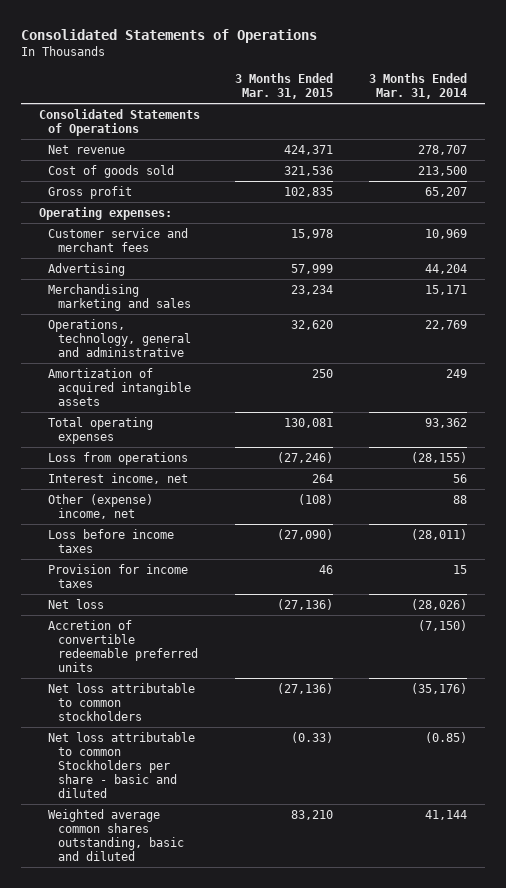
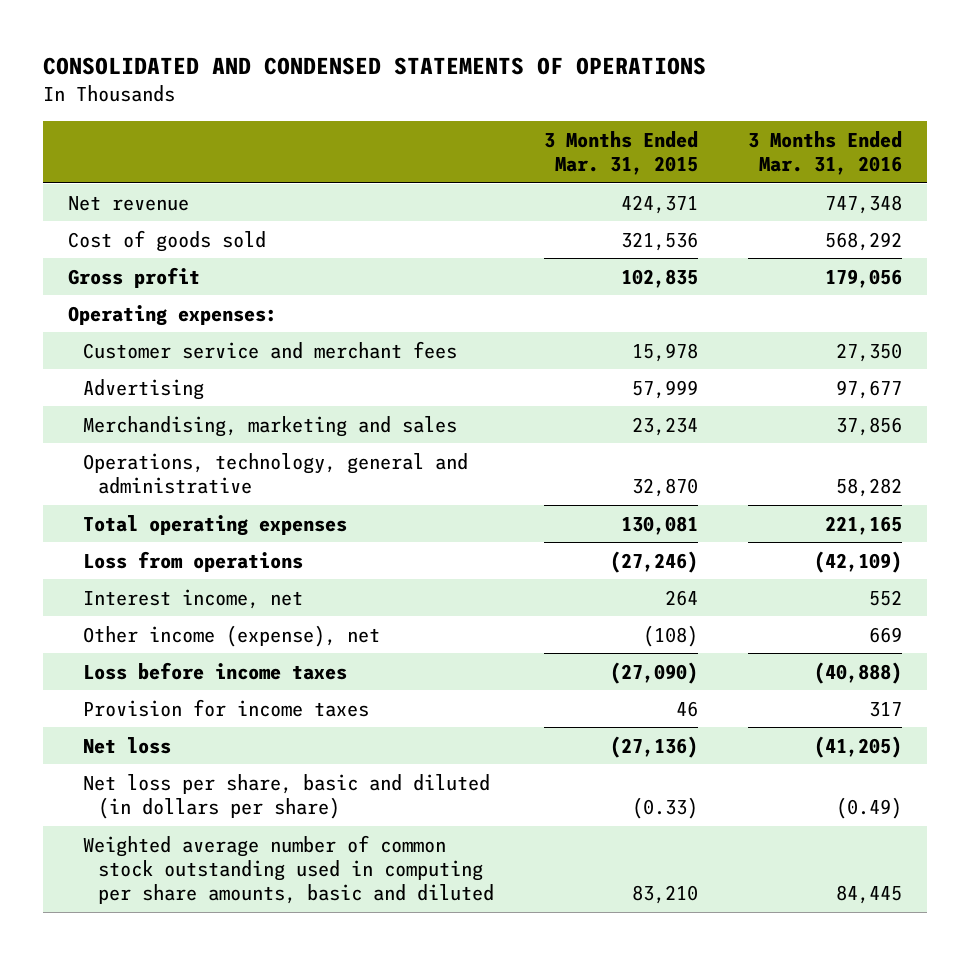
- Consolidated Statements of Operations
+ CONSOLIDATED AND CONDENSED STATEMENTS OF OPERATIONS
- | 3 Months Ended Mar. 31, 2015 | 3 Months Ended Mar. 31, 2014
+ | 3 Months Ended Mar. 31, 2015 | 3 Months Ended Mar. 31, 2016
- Consolidated Statements of Operations
- Merchandising marketing and sales | 23,234 | 15,171
- Operations, technology, general and administrative | 32,620 | 22,769
- Amortization of acquired intangible assets | 250 | 249
+ Merchandising, marketing and sales | 23,234 | 37,856
+ Operations, technology, general and administrative | 32,870 | 58,282
- Other (expense) income, net | (108) | 88
+ Other income (expense), net | (108) | 669
- Accretion of convertible redeemable preferred units | | (7,150)
- Net loss attributable to common stockholders | (27,136) | (35,176)
- Net loss attributable to common Stockholders per share - basic and diluted | (0.33) | (0.85)
- Weighted average common shares outstanding, basic and diluted | 83,210 | 41,144
+ Net loss per share, basic and diluted (in dollars per share) | (0.33) | (0.49)
+ Weighted average number of common stock outstanding used in computing per share amounts, basic and diluted | 83,210 | 84,445

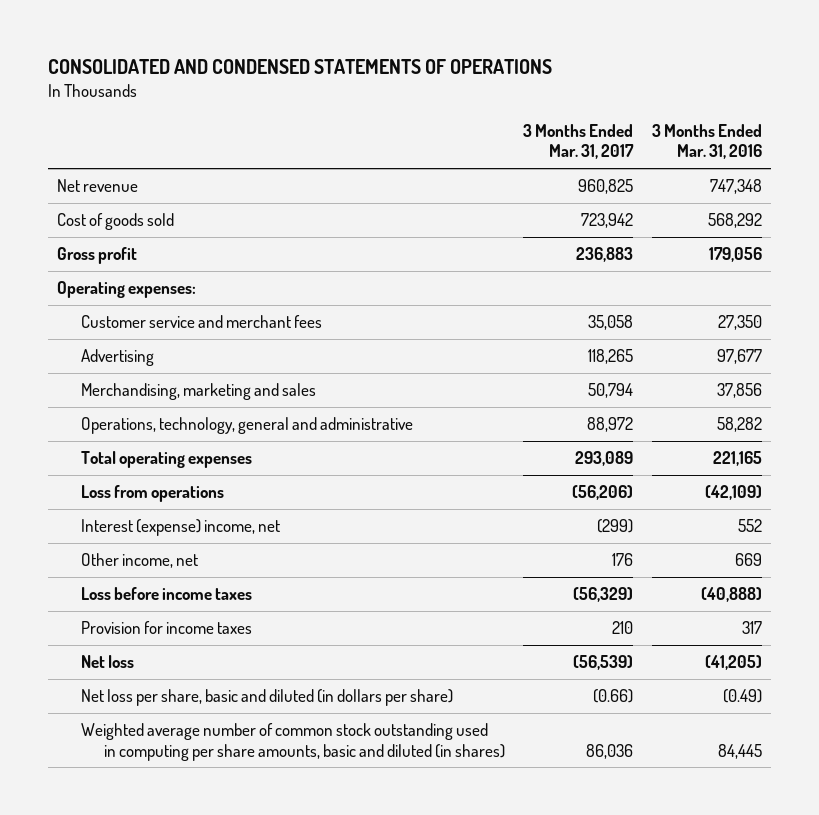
- | 3 Months Ended Mar. 31, 2015 | 3 Months Ended Mar. 31, 2016
+ | 3 Months Ended Mar. 31, 2017 | 3 Months Ended Mar. 31, 2016
- Interest income, net | 264 | 552
- Other income (expense), net | (108) | 669
+ Interest (expense) income, net | (299) | 552
+ Other income, net | 176 | 669
- Weighted average number of common stock outstanding used in computing per share amounts, basic and diluted | 83,210 | 84,445
+ Weighted average number of common stock outstanding used in computing per share amounts, basic and diluted (in shares) | 86,036 | 84,445

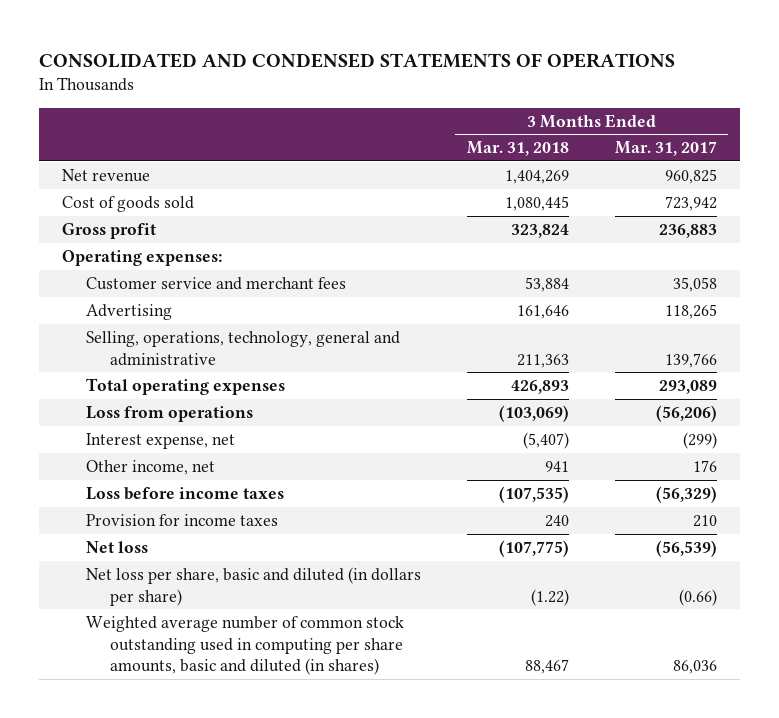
- | 3 Months Ended Mar. 31, 2017 | 3 Months Ended Mar. 31, 2016
+ | 3 Months Ended Mar. 31, 2018 | 3 Months Ended Mar. 31, 2017
- Merchandising, marketing and sales | 50,794 | 37,856
- Operations, technology, general and administrative | 88,972 | 58,282
+ Selling, operations, technology, general and administrative | 211,363 | 139,766
- Interest (expense) income, net | (299) | 552
+ Interest expense, net | (5,407) | (299)

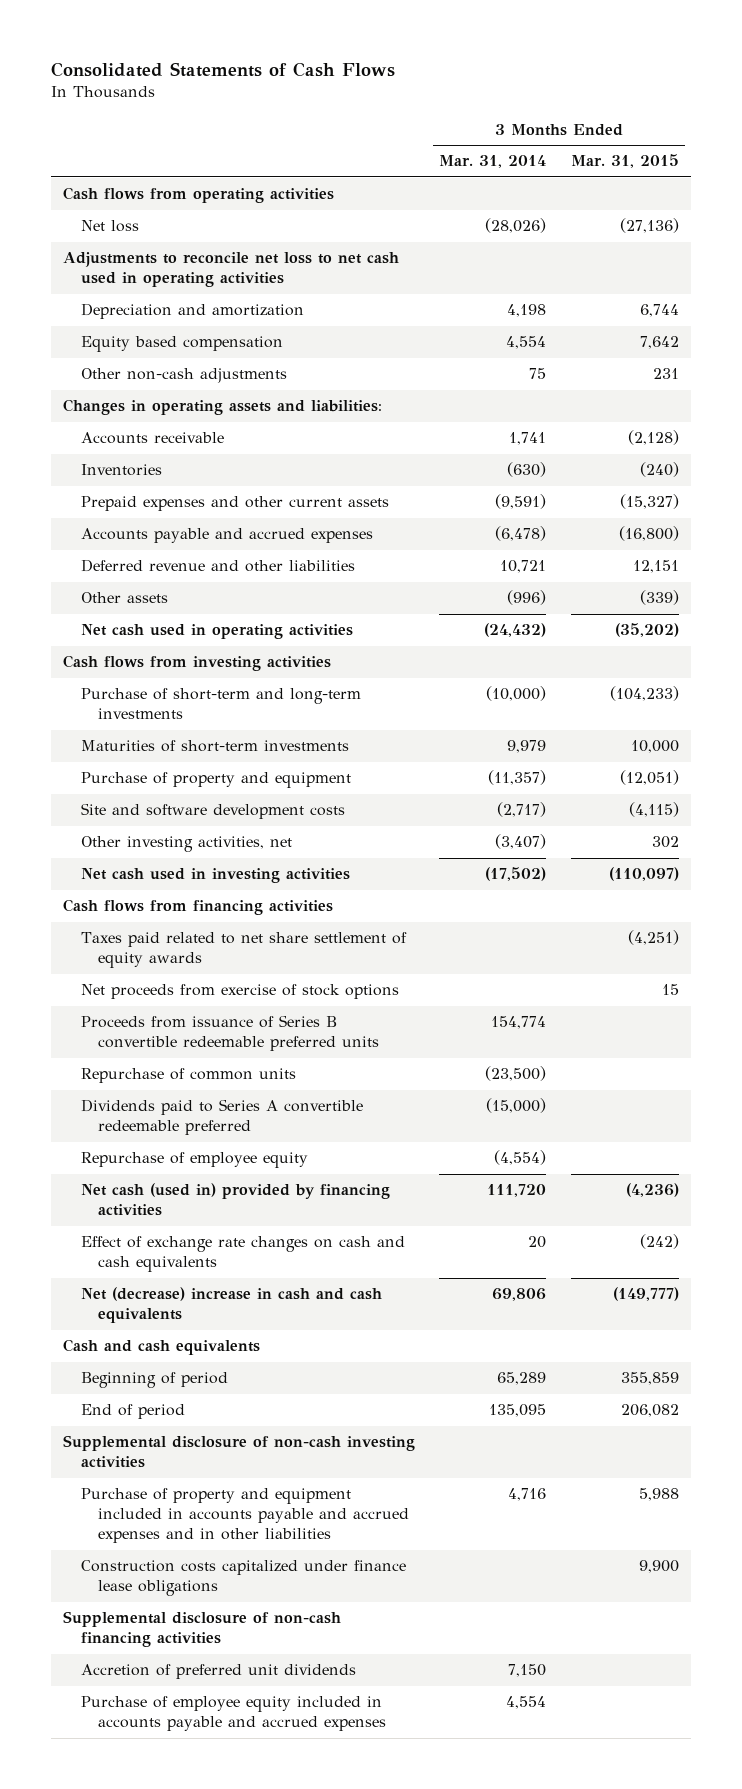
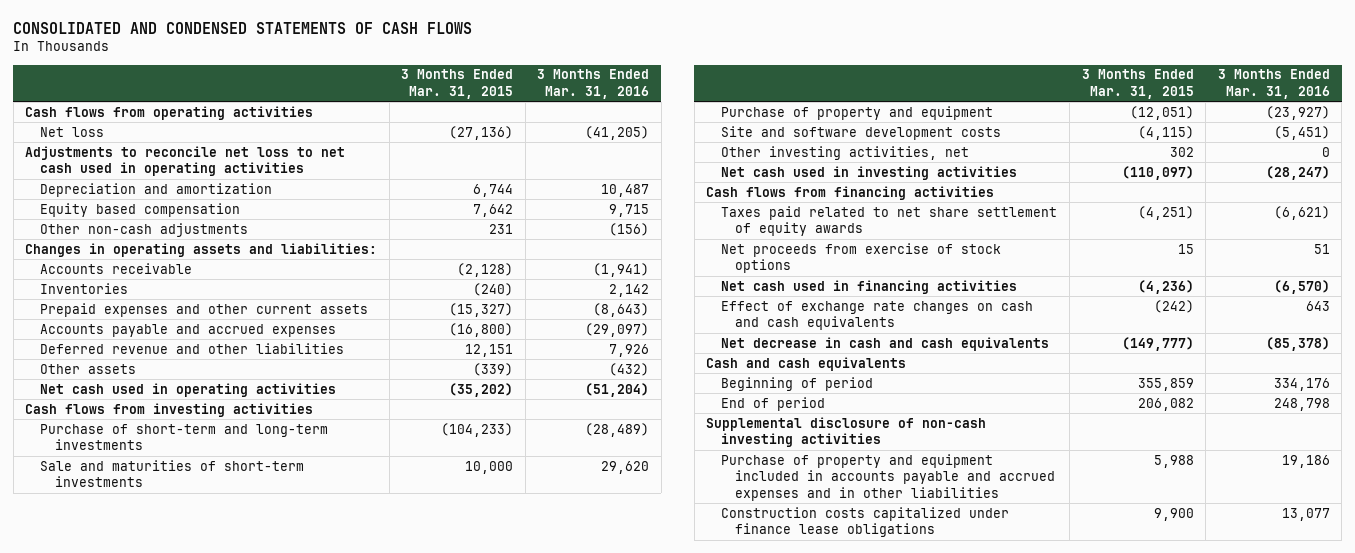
- Consolidated Statements of Cash Flows
+ CONSOLIDATED AND CONDENSED STATEMENTS OF CASH FLOWS
- | 3 Months Ended Mar. 31, 2014 | 3 Months Ended Mar. 31, 2015
+ | 3 Months Ended Mar. 31, 2015 | 3 Months Ended Mar. 31, 2016
- Maturities of short-term investments | 9,979 | 10,000
+ Sale and maturities of short-term investments | 10,000 | 29,620
- Proceeds from issuance of Series B convertible redeemable preferred units | 154,774 |
- Repurchase of common units | (23,500) |
- Dividends paid to Series A convertible redeemable preferred | (15,000) |
- Repurchase of employee equity | (4,554) |
- Net cash (used in) provided by financing activities | 111,720 | (4,236)
+ Net cash used in financing activities | (4,236) | (6,570)
- Net (decrease) increase in cash and cash equivalents | 69,806 | (149,777)
+ Net decrease in cash and cash equivalents | (149,777) | (85,378)
- Supplemental disclosure of non-cash financing activities
- Accretion of preferred unit dividends | 7,150 |
- Purchase of employee equity included in accounts payable and accrued expenses | 4,554 |

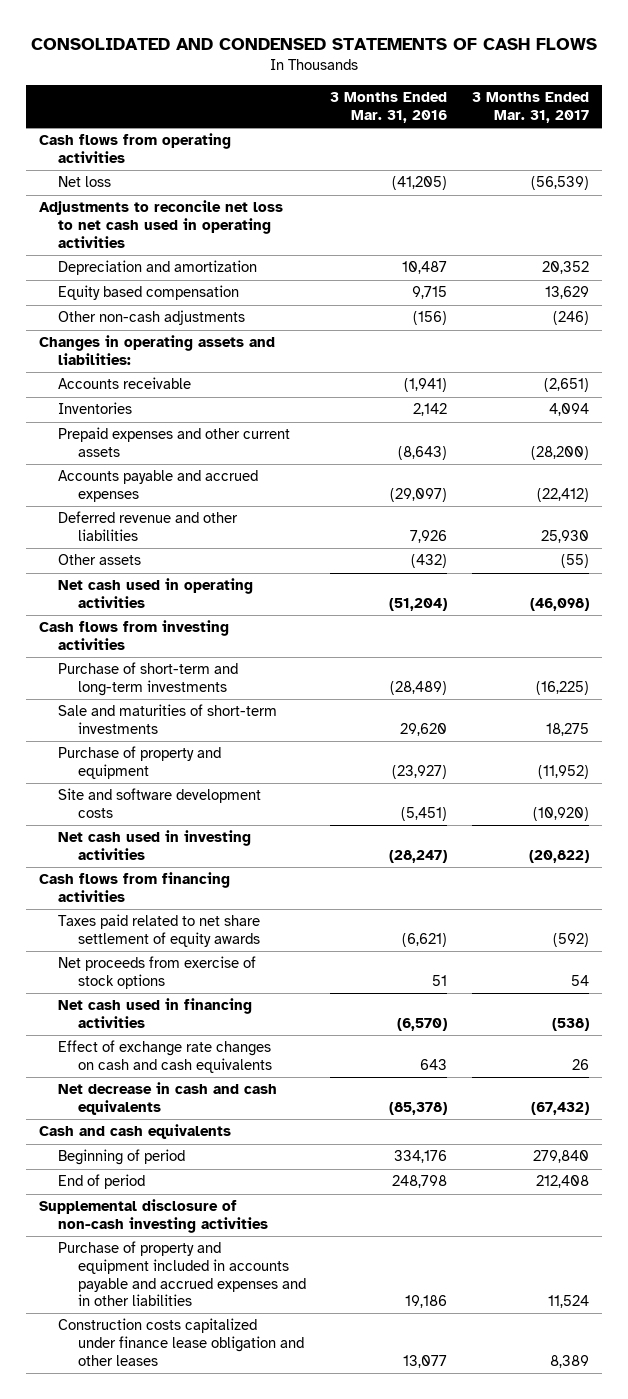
- | 3 Months Ended Mar. 31, 2015 | 3 Months Ended Mar. 31, 2016
+ | 3 Months Ended Mar. 31, 2016 | 3 Months Ended Mar. 31, 2017
- Other investing activities, net | 302 | 0
- Construction costs capitalized under finance lease obligations | 9,900 | 13,077
+ Construction costs capitalized under finance lease obligation and other leases | 13,077 | 8,389

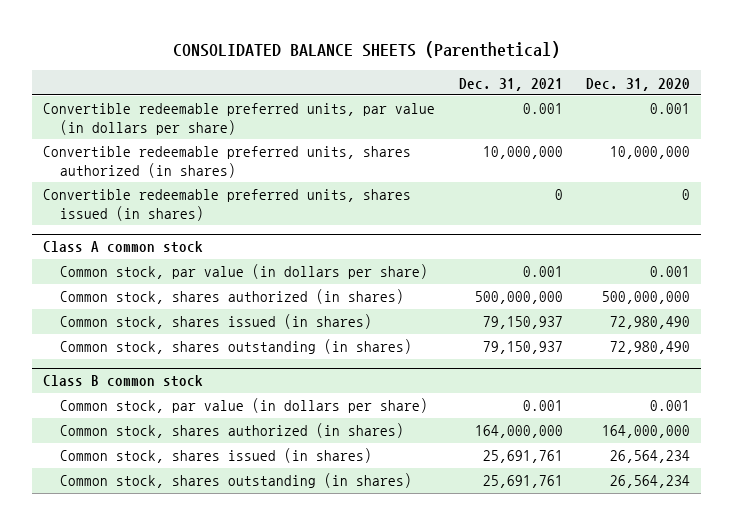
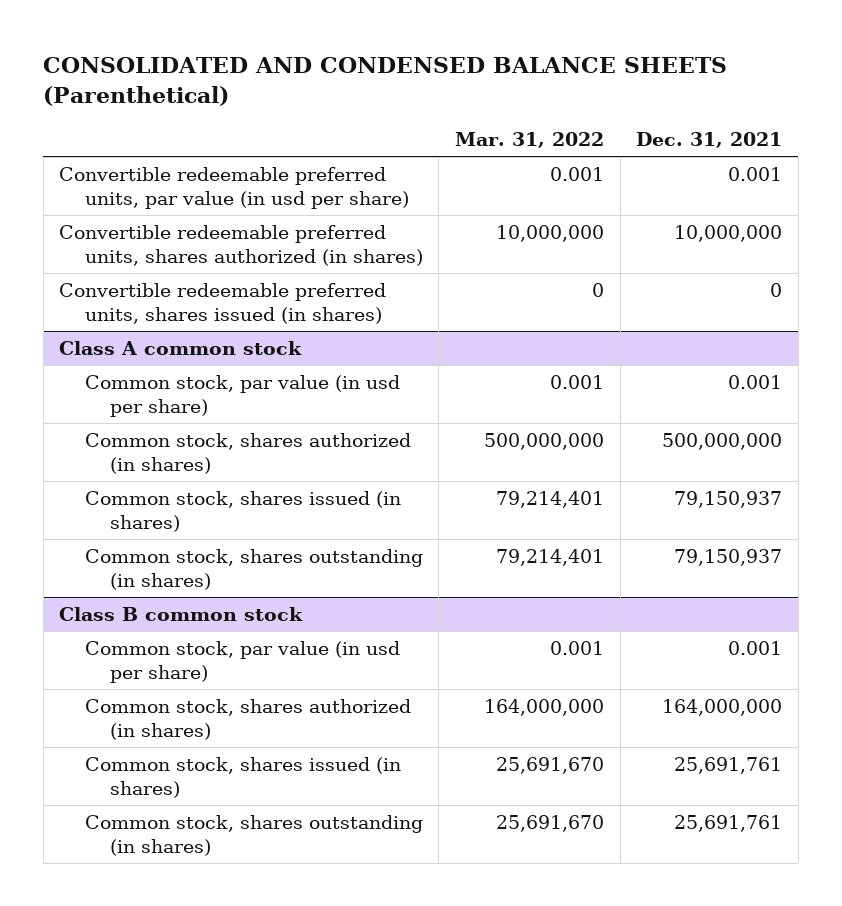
- CONSOLIDATED BALANCE SHEETS (Parenthetical)
+ CONSOLIDATED AND CONDENSED BALANCE SHEETS (Parenthetical)
- | Dec. 31, 2021 | Dec. 31, 2020
+ | Mar. 31, 2022 | Dec. 31, 2021
- Convertible redeemable preferred units, par value (in dollars per share) | 0.001 | 0.001
+ Convertible redeemable preferred units, par value (in usd per share) | 0.001 | 0.001
@ Class A common stock
- Common stock, par value (in dollars per share) | 0.001 | 0.001
+ Common stock, par value (in usd per share) | 0.001 | 0.001
@ Class B common stock
- Common stock, par value (in dollars per share) | 0.001 | 0.001
+ Common stock, par value (in usd per share) | 0.001 | 0.001

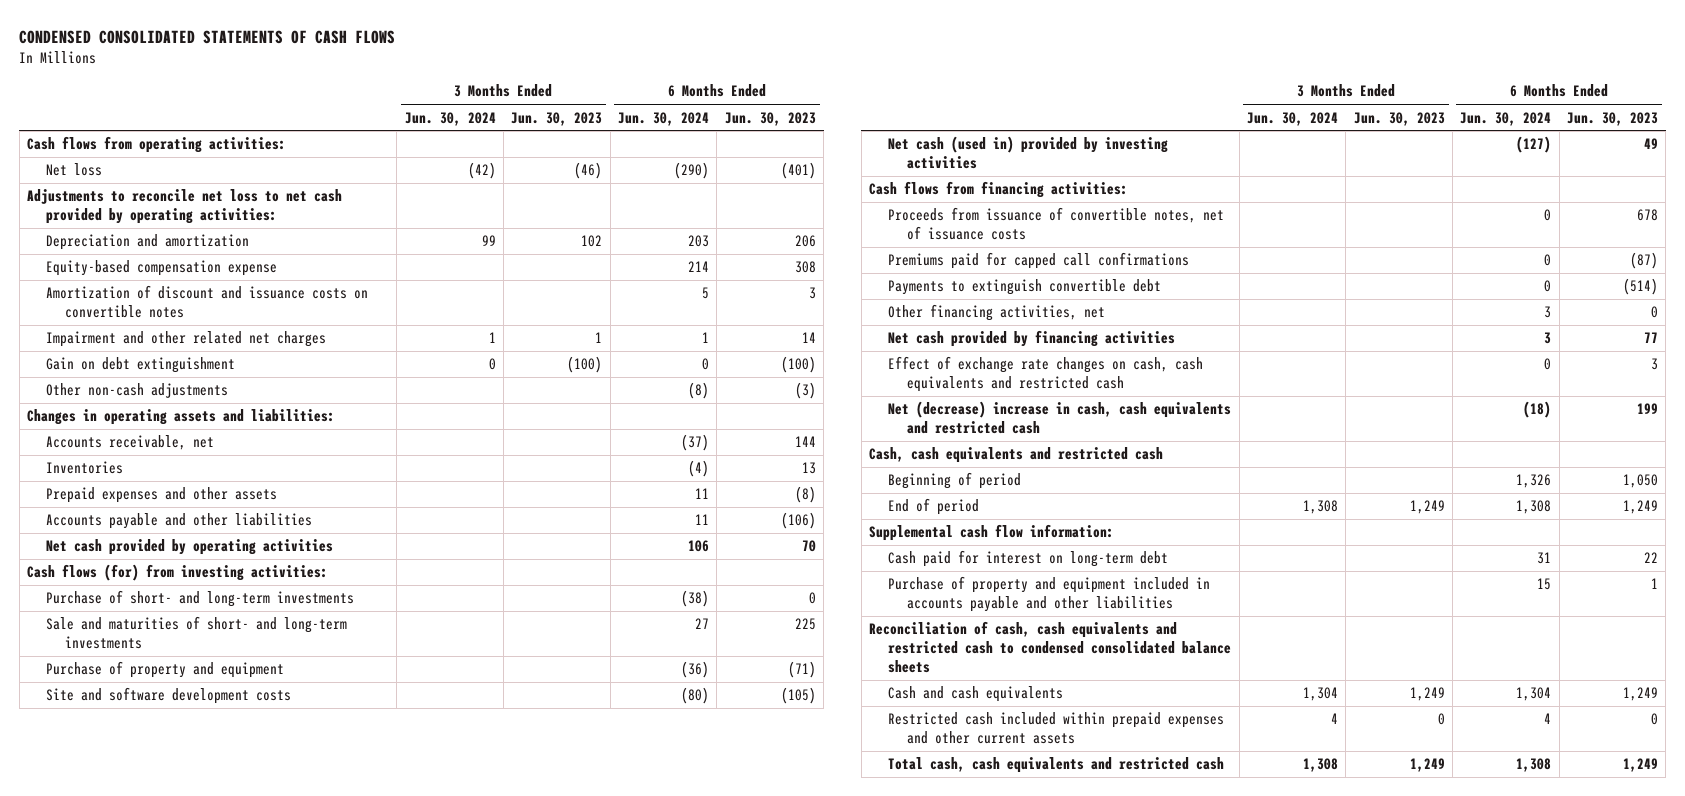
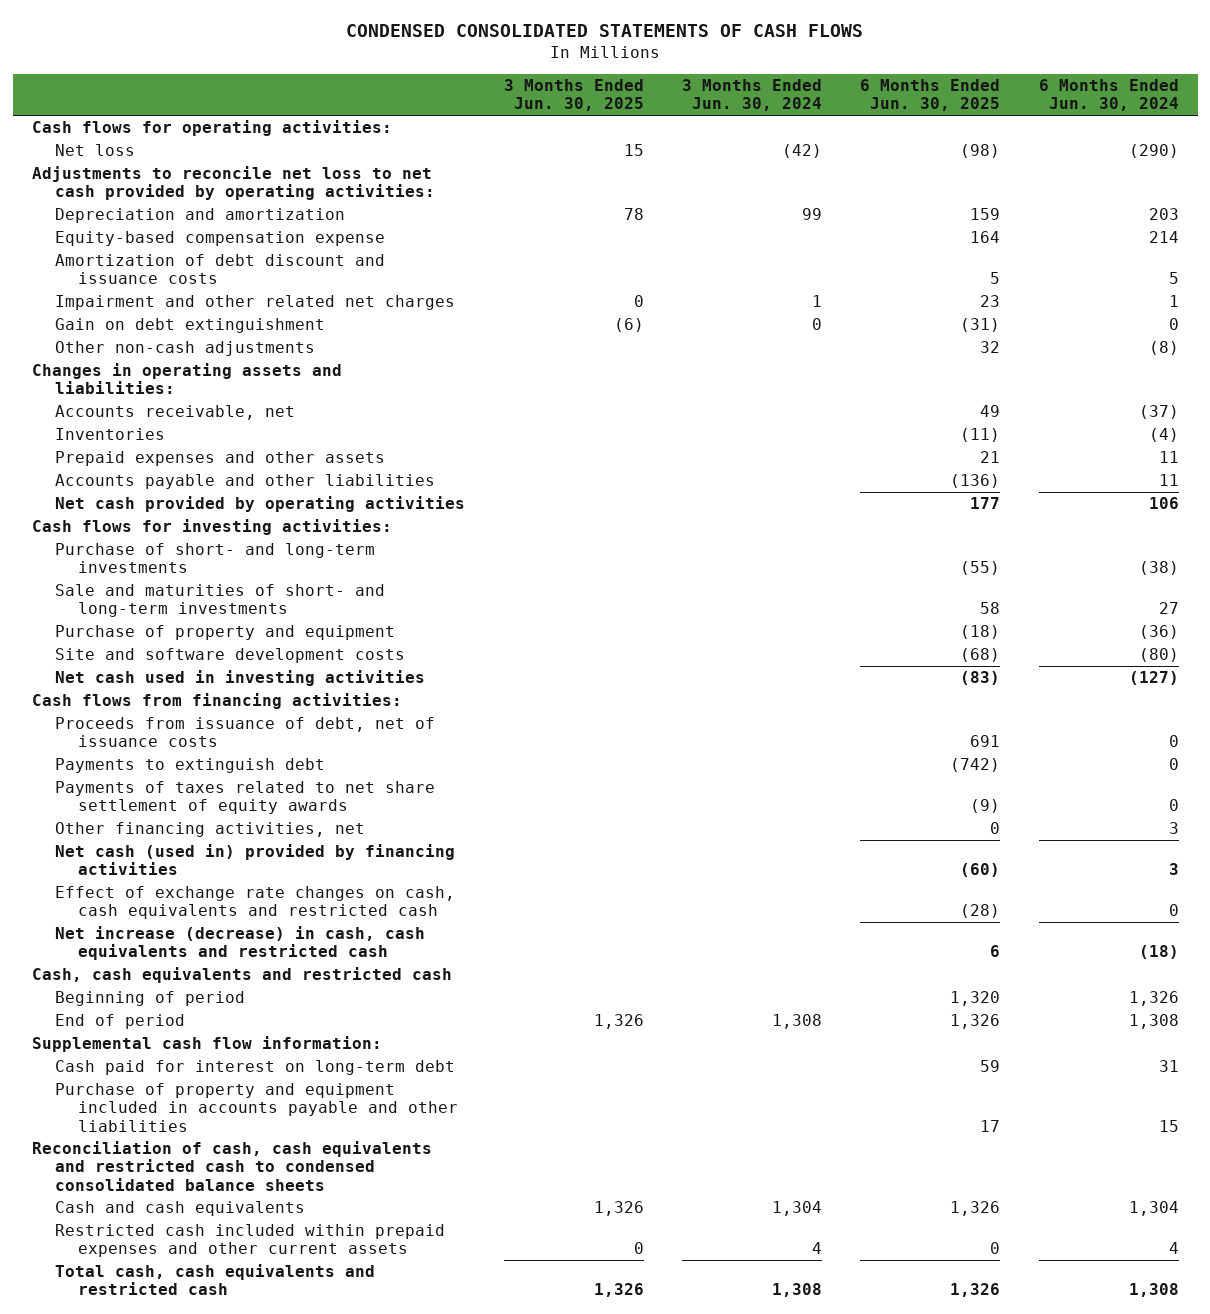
- | 3 Months Ended Jun. 30, 2024 | 3 Months Ended Jun. 30, 2023 | 6 Months Ended Jun. 30, 2024 | 6 Months Ended Jun. 30, 2023
+ | 3 Months Ended Jun. 30, 2025 | 3 Months Ended Jun. 30, 2024 | 6 Months Ended Jun. 30, 2025 | 6 Months Ended Jun. 30, 2024
- Cash flows from operating activities:
+ Cash flows for operating activities:
- Amortization of discount and issuance costs on convertible notes | | | 5 | 3
+ Amortization of debt discount and issuance costs | | | 5 | 5
- Cash flows (for) from investing activities:
+ Cash flows for investing activities:
- Net cash (used in) provided by investing activities | | | (127) | 49
+ Net cash used in investing activities | | | (83) | (127)
- Proceeds from issuance of convertible notes, net of issuance costs | | | 0 | 678
- Premiums paid for capped call confirmations | | | 0 | (87)
- Payments to extinguish convertible debt | | | 0 | (514)
+ Proceeds from issuance of debt, net of issuance costs | | | 691 | 0
+ Payments to extinguish debt | | | (742) | 0
+ Payments of taxes related to net share settlement of equity awards | | | (9) | 0
- Net cash provided by financing activities | | | 3 | 77
+ Net cash (used in) provided by financing activities | | | (60) | 3
- Net (decrease) increase in cash, cash equivalents and restricted cash | | | (18) | 199
+ Net increase (decrease) in cash, cash equivalents and restricted cash | | | 6 | (18)

